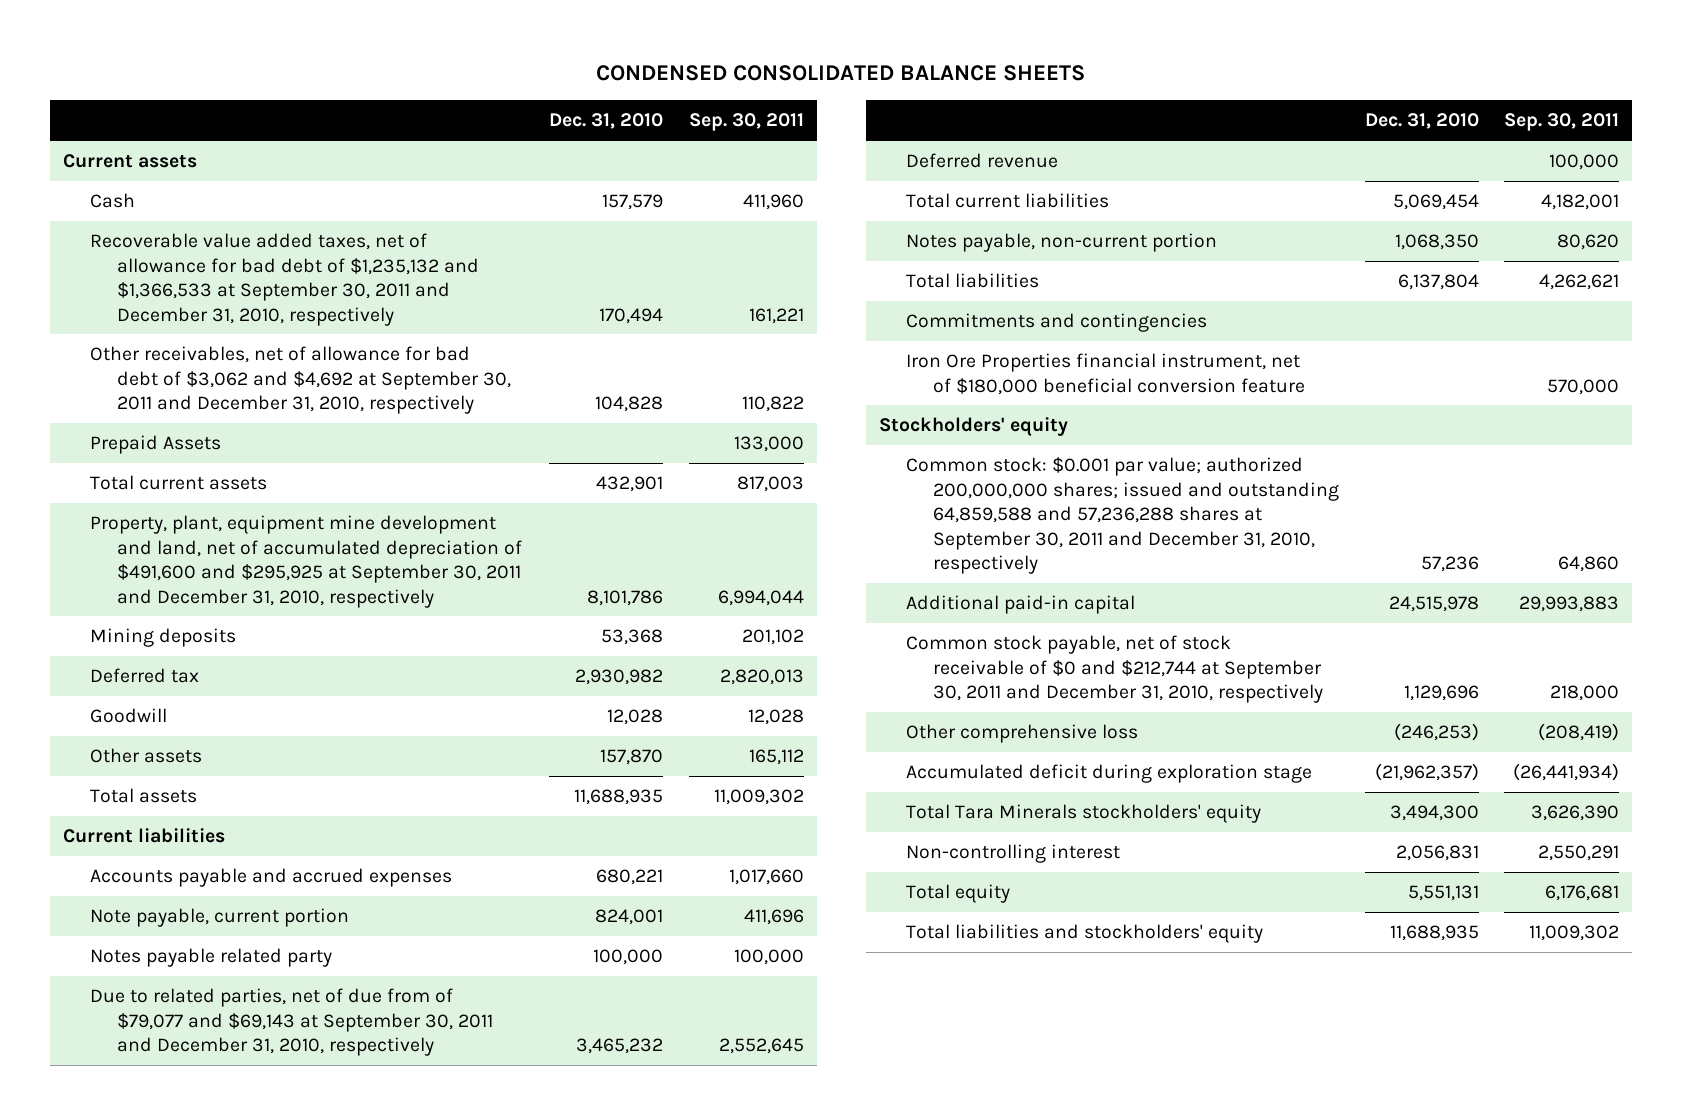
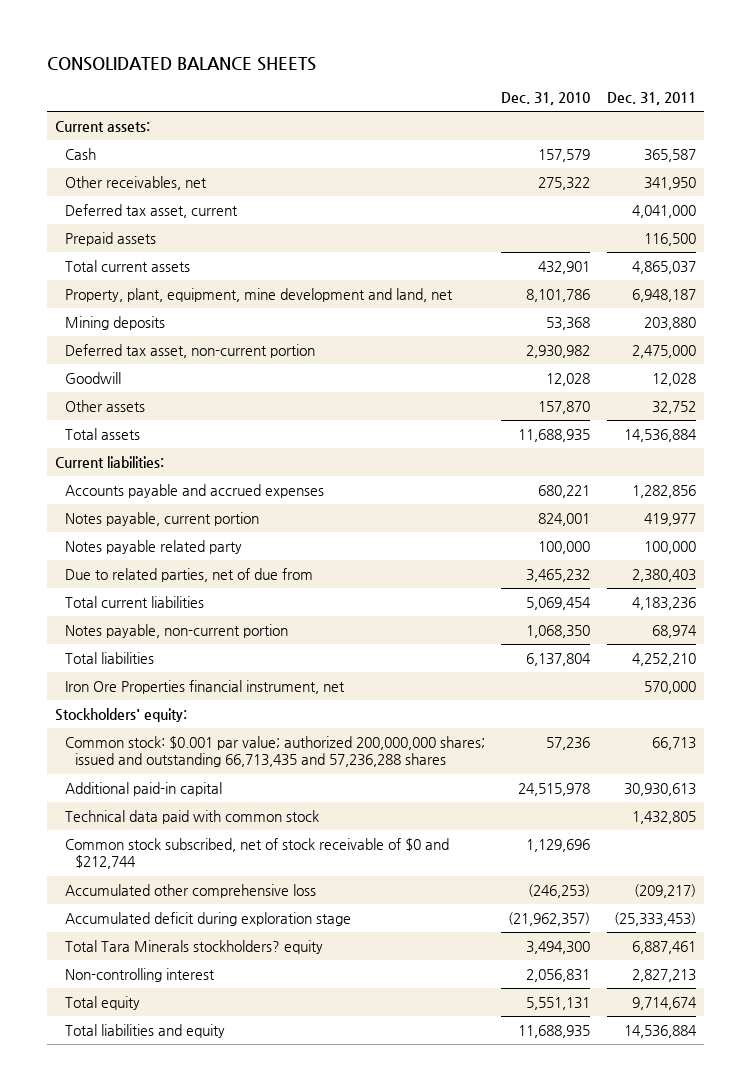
- CONDENSED CONSOLIDATED BALANCE SHEETS
+ CONSOLIDATED BALANCE SHEETS
- | Dec. 31, 2010 | Sep. 30, 2011
+ | Dec. 31, 2010 | Dec. 31, 2011
- Current assets
+ Current assets:
- Recoverable value added taxes, net of allowance for bad debt of $1,235,132 and $1,366,533 at September 30, 2011 and December 31, 2010, respectively | 170,494 | 161,221
- Other receivables, net of allowance for bad debt of $3,062 and $4,692 at September 30, 2011 and December 31, 2010, respectively | 104,828 | 110,822
- Prepaid Assets | | 133,000
+ Other receivables, net | 275,322 | 341,950
+ Deferred tax asset, current | | 4,041,000
+ Prepaid assets | | 116,500
- Property, plant, equipment mine development and land, net of accumulated depreciation of $491,600 and $295,925 at September 30, 2011 and December 31, 2010, respectively | 8,101,786 | 6,994,044
+ Property, plant, equipment, mine development and land, net | 8,101,786 | 6,948,187
- Deferred tax | 2,930,982 | 2,820,013
+ Deferred tax asset, non-current portion | 2,930,982 | 2,475,000
- Current liabilities
+ Current liabilities:
- Note payable, current portion | 824,001 | 411,696
+ Notes payable, current portion | 824,001 | 419,977
- Due to related parties, net of due from of $79,077 and $69,143 at September 30, 2011 and December 31, 2010, respectively | 3,465,232 | 2,552,645
- Deferred revenue | | 100,000
+ Due to related parties, net of due from | 3,465,232 | 2,380,403
- Commitments and contingencies
- Iron Ore Properties financial instrument, net of $180,000 beneficial conversion feature | | 570,000
- Stockholders' equity
- Common stock: $0.001 par value; authorized 200,000,000 shares; issued and outstanding 64,859,588 and 57,236,288 shares at September 30, 2011 and December 31, 2010, respectively | 57,236 | 64,860
+ Iron Ore Properties financial instrument, net | | 570,000
+ Stockholders' equity:
+ Common stock: $0.001 par value; authorized 200,000,000 shares; issued and outstanding 66,713,435 and 57,236,288 shares | 57,236 | 66,713
- Common stock payable, net of stock receivable of $0 and $212,744 at September 30, 2011 and December 31, 2010, respectively | 1,129,696 | 218,000
- Other comprehensive loss | (246,253) | (208,419)
+ Technical data paid with common stock | | 1,432,805
+ Common stock subscribed, net of stock receivable of $0 and $212,744 | 1,129,696 |
+ Accumulated other comprehensive loss | (246,253) | (209,217)
- Total Tara Minerals stockholders' equity | 3,494,300 | 3,626,390
+ Total Tara Minerals stockholders? equity | 3,494,300 | 6,887,461
- Total liabilities and stockholders' equity | 11,688,935 | 11,009,302
+ Total liabilities and equity | 11,688,935 | 14,536,884

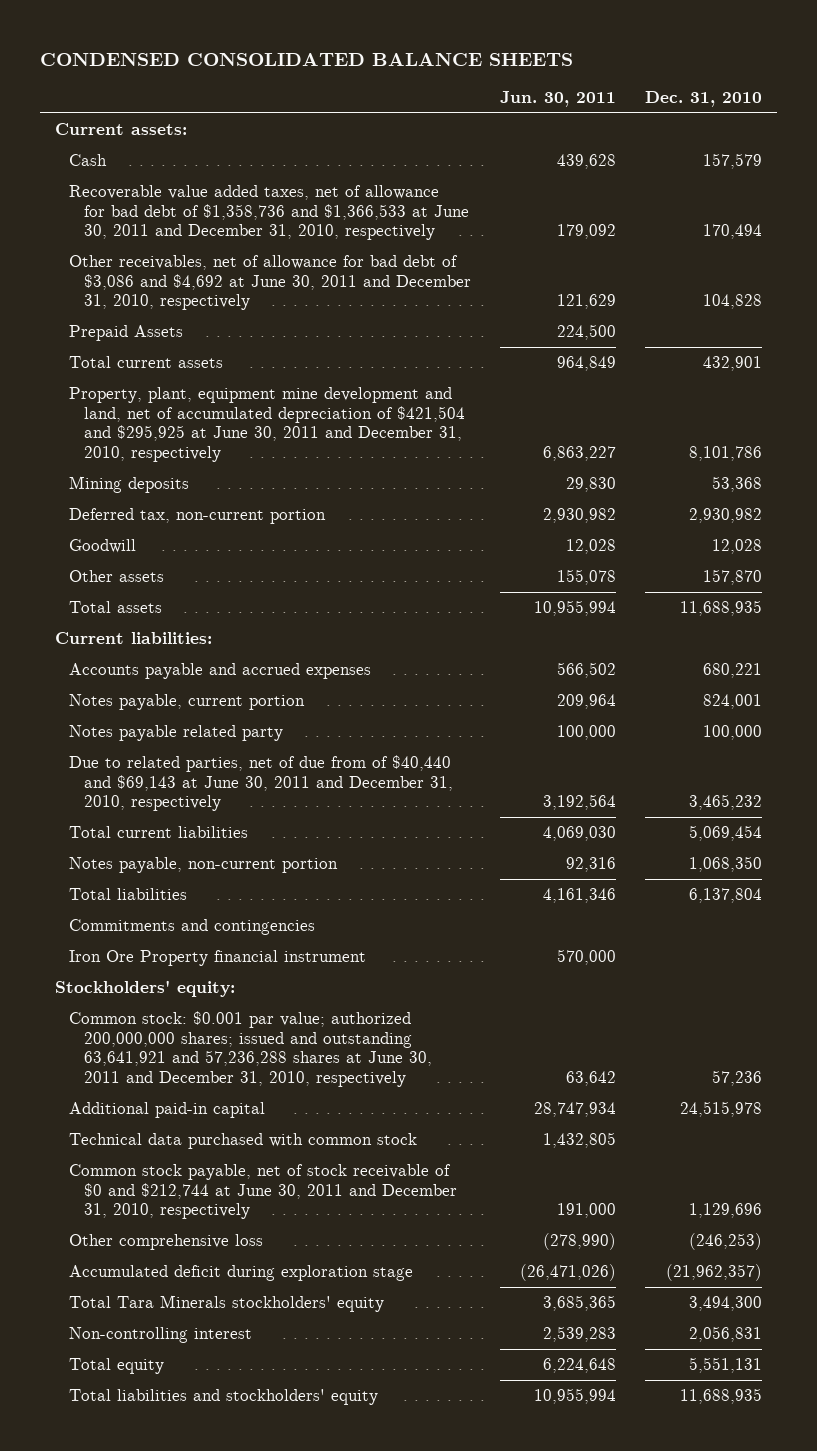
- CONSOLIDATED BALANCE SHEETS
+ CONDENSED CONSOLIDATED BALANCE SHEETS
- | Dec. 31, 2010 | Dec. 31, 2011
+ | Jun. 30, 2011 | Dec. 31, 2010
- Other receivables, net | 275,322 | 341,950
- Deferred tax asset, current | | 4,041,000
- Prepaid assets | | 116,500
+ Recoverable value added taxes, net of allowance for bad debt of $1,358,736 and $1,366,533 at June 30, 2011 and December 31, 2010, respectively | 179,092 | 170,494
+ Other receivables, net of allowance for bad debt of $3,086 and $4,692 at June 30, 2011 and December 31, 2010, respectively | 121,629 | 104,828
+ Prepaid Assets | 224,500 |
- Property, plant, equipment, mine development and land, net | 8,101,786 | 6,948,187
+ Property, plant, equipment mine development and land, net of accumulated depreciation of $421,504 and $295,925 at June 30, 2011 and December 31, 2010, respectively | 6,863,227 | 8,101,786
- Deferred tax asset, non-current portion | 2,930,982 | 2,475,000
+ Deferred tax, non-current portion | 2,930,982 | 2,930,982
- Due to related parties, net of due from | 3,465,232 | 2,380,403
+ Due to related parties, net of due from of $40,440 and $69,143 at June 30, 2011 and December 31, 2010, respectively | 3,192,564 | 3,465,232
- Iron Ore Properties financial instrument, net | | 570,000
+ Commitments and contingencies
+ Iron Ore Property financial instrument | 570,000 |
- Common stock: $0.001 par value; authorized 200,000,000 shares; issued and outstanding 66,713,435 and 57,236,288 shares | 57,236 | 66,713
+ Common stock: $0.001 par value; authorized 200,000,000 shares; issued and outstanding 63,641,921 and 57,236,288 shares at June 30, 2011 and December 31, 2010, respectively | 63,642 | 57,236
- Technical data paid with common stock | | 1,432,805
- Common stock subscribed, net of stock receivable of $0 and $212,744 | 1,129,696 |
- Accumulated other comprehensive loss | (246,253) | (209,217)
+ Technical data purchased with common stock | 1,432,805 |
+ Common stock payable, net of stock receivable of $0 and $212,744 at June 30, 2011 and December 31, 2010, respectively | 191,000 | 1,129,696
+ Other comprehensive loss | (278,990) | (246,253)
- Total Tara Minerals stockholders? equity | 3,494,300 | 6,887,461
+ Total Tara Minerals stockholders' equity | 3,685,365 | 3,494,300
- Total liabilities and equity | 11,688,935 | 14,536,884
+ Total liabilities and stockholders' equity | 10,955,994 | 11,688,935

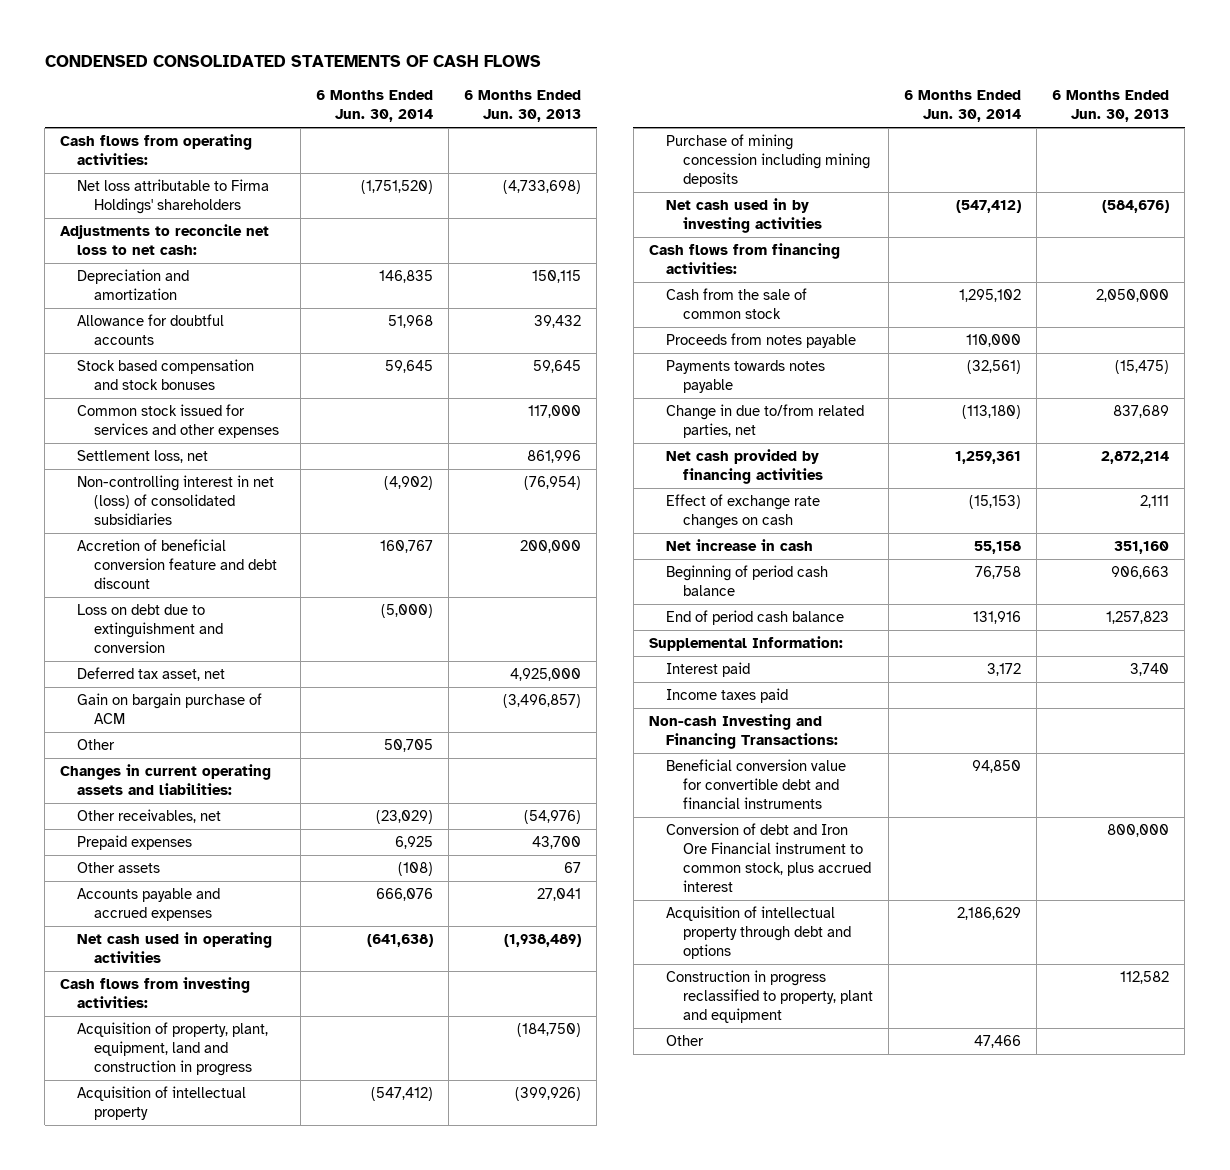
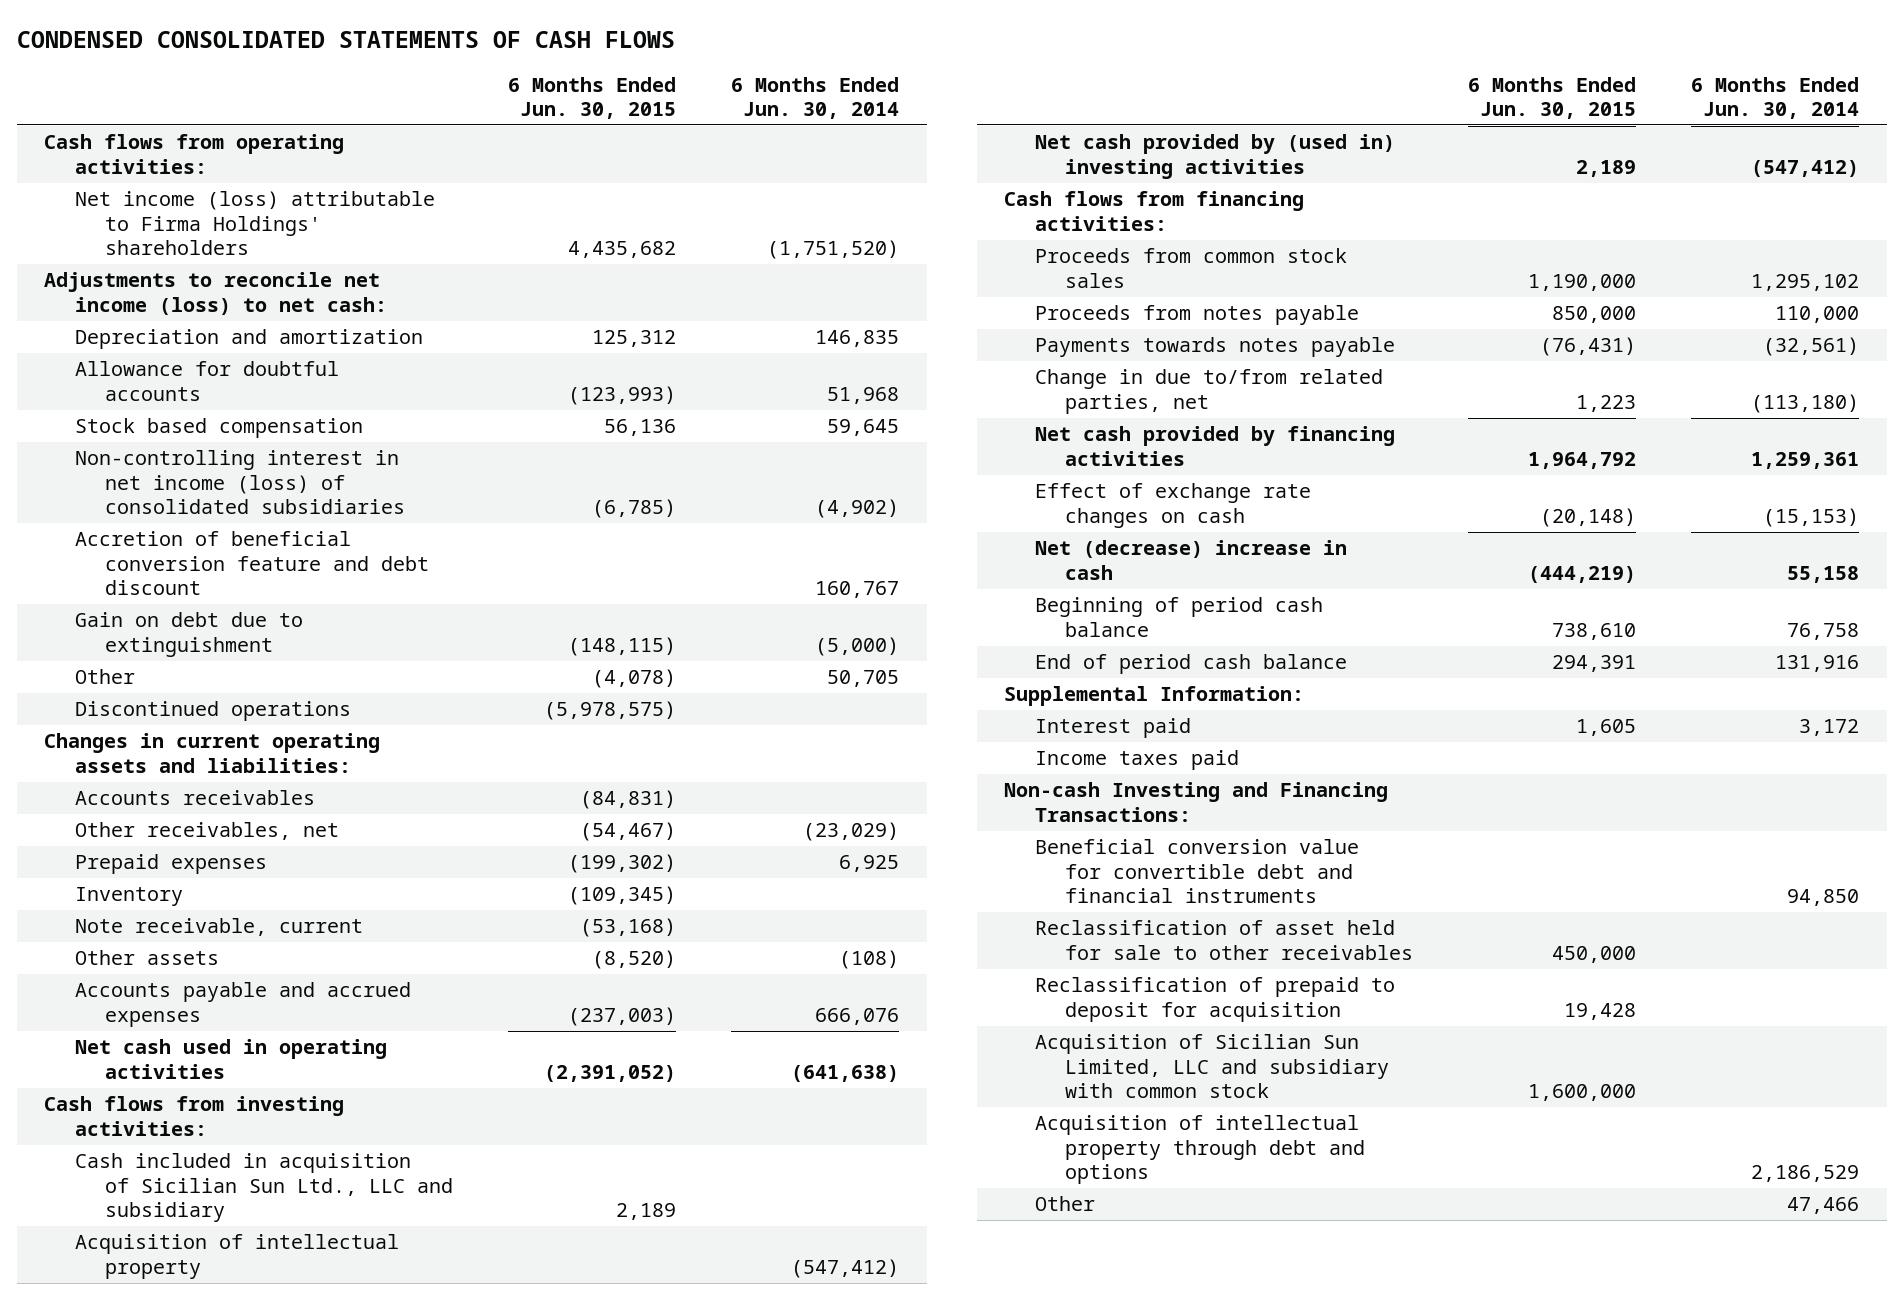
- | 6 Months Ended Jun. 30, 2014 | 6 Months Ended Jun. 30, 2013
+ | 6 Months Ended Jun. 30, 2015 | 6 Months Ended Jun. 30, 2014
- Net loss attributable to Firma Holdings' shareholders | (1,751,520) | (4,733,698)
- Adjustments to reconcile net loss to net cash:
+ Net income (loss) attributable to Firma Holdings' shareholders | 4,435,682 | (1,751,520)
+ Adjustments to reconcile net income (loss) to net cash:
- Stock based compensation and stock bonuses | 59,645 | 59,645
- Common stock issued for services and other expenses | | 117,000
- Settlement loss, net | | 861,996
- Non-controlling interest in net (loss) of consolidated subsidiaries | (4,902) | (76,954)
+ Stock based compensation | 56,136 | 59,645
+ Non-controlling interest in net income (loss) of consolidated subsidiaries | (6,785) | (4,902)
- Loss on debt due to extinguishment and conversion | (5,000) |
- Deferred tax asset, net | | 4,925,000
- Gain on bargain purchase of ACM | | (3,496,857)
+ Gain on debt due to extinguishment | (148,115) | (5,000)
+ Discontinued operations | (5,978,575) |
+ Accounts receivables | (84,831) |
+ Inventory | (109,345) |
+ Note receivable, current | (53,168) |
- Acquisition of property, plant, equipment, land and construction in progress | | (184,750)
+ Cash included in acquisition of Sicilian Sun Ltd., LLC and subsidiary | 2,189 |
- Purchase of mining concession including mining deposits
- Net cash used in by investing activities | (547,412) | (584,676)
+ Net cash provided by (used in) investing activities | 2,189 | (547,412)
- Cash from the sale of common stock | 1,295,102 | 2,050,000
+ Proceeds from common stock sales | 1,190,000 | 1,295,102
- Net increase in cash | 55,158 | 351,160
+ Net (decrease) increase in cash | (444,219) | 55,158
- Conversion of debt and Iron Ore Financial instrument to common stock, plus accrued interest | | 800,000
- Acquisition of intellectual property through debt and options | 2,186,629 |
- Construction in progress reclassified to property, plant and equipment | | 112,582
+ Reclassification of asset held for sale to other receivables | 450,000 |
+ Reclassification of prepaid to deposit for acquisition | 19,428 |
+ Acquisition of Sicilian Sun Limited, LLC and subsidiary with common stock | 1,600,000 |
+ Acquisition of intellectual property through debt and options | | 2,186,529

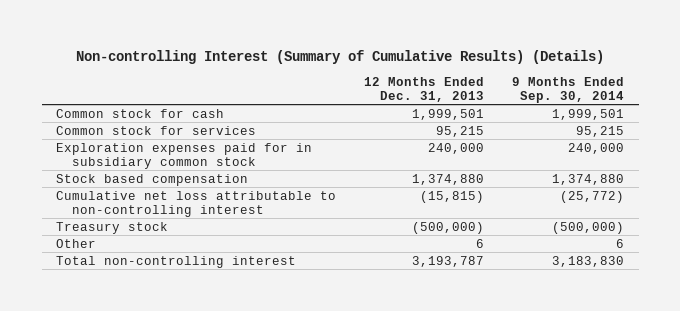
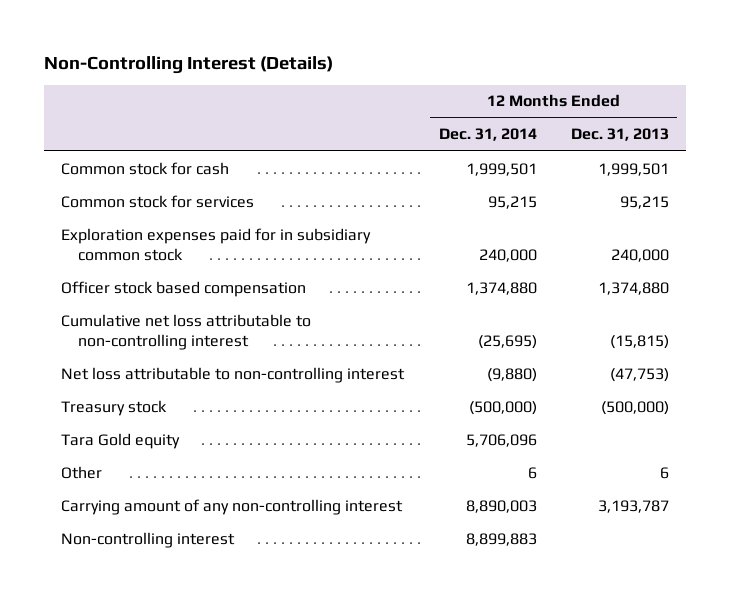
- Non-controlling Interest (Summary of Cumulative Results) (Details)
+ Non-Controlling Interest (Details)
- | 12 Months Ended Dec. 31, 2013 | 9 Months Ended Sep. 30, 2014
+ | 12 Months Ended Dec. 31, 2014 | 12 Months Ended Dec. 31, 2013
- Stock based compensation | 1,374,880 | 1,374,880
+ Officer stock based compensation | 1,374,880 | 1,374,880
+ Net loss attributable to non-controlling interest | (9,880) | (47,753)
+ Tara Gold equity | 5,706,096 |
- Total non-controlling interest | 3,193,787 | 3,183,830
+ Carrying amount of any non-controlling interest | 8,890,003 | 3,193,787
+ Non-controlling interest | 8,899,883 |

